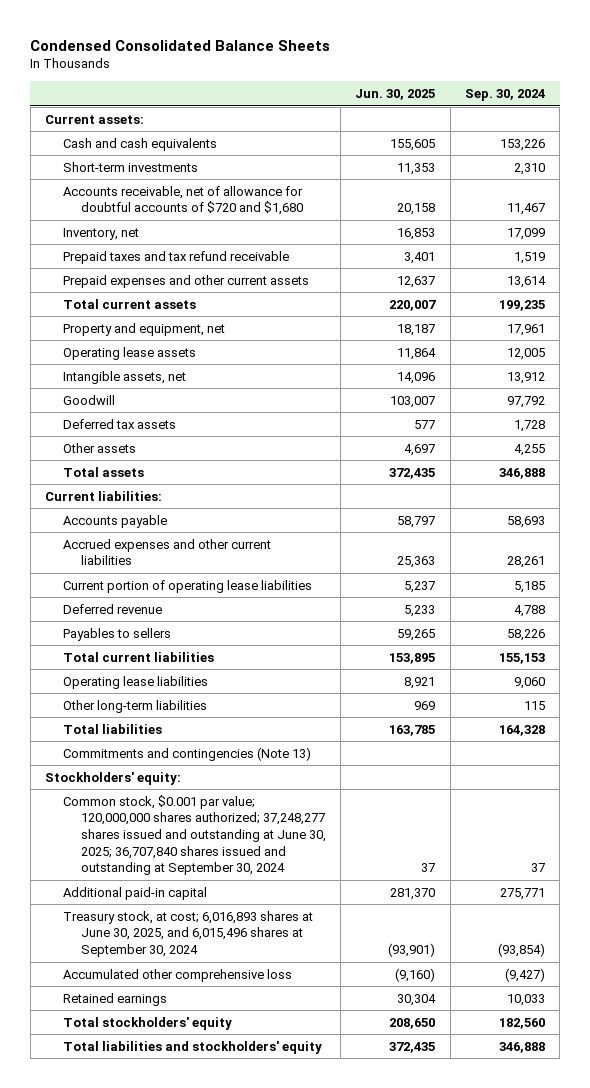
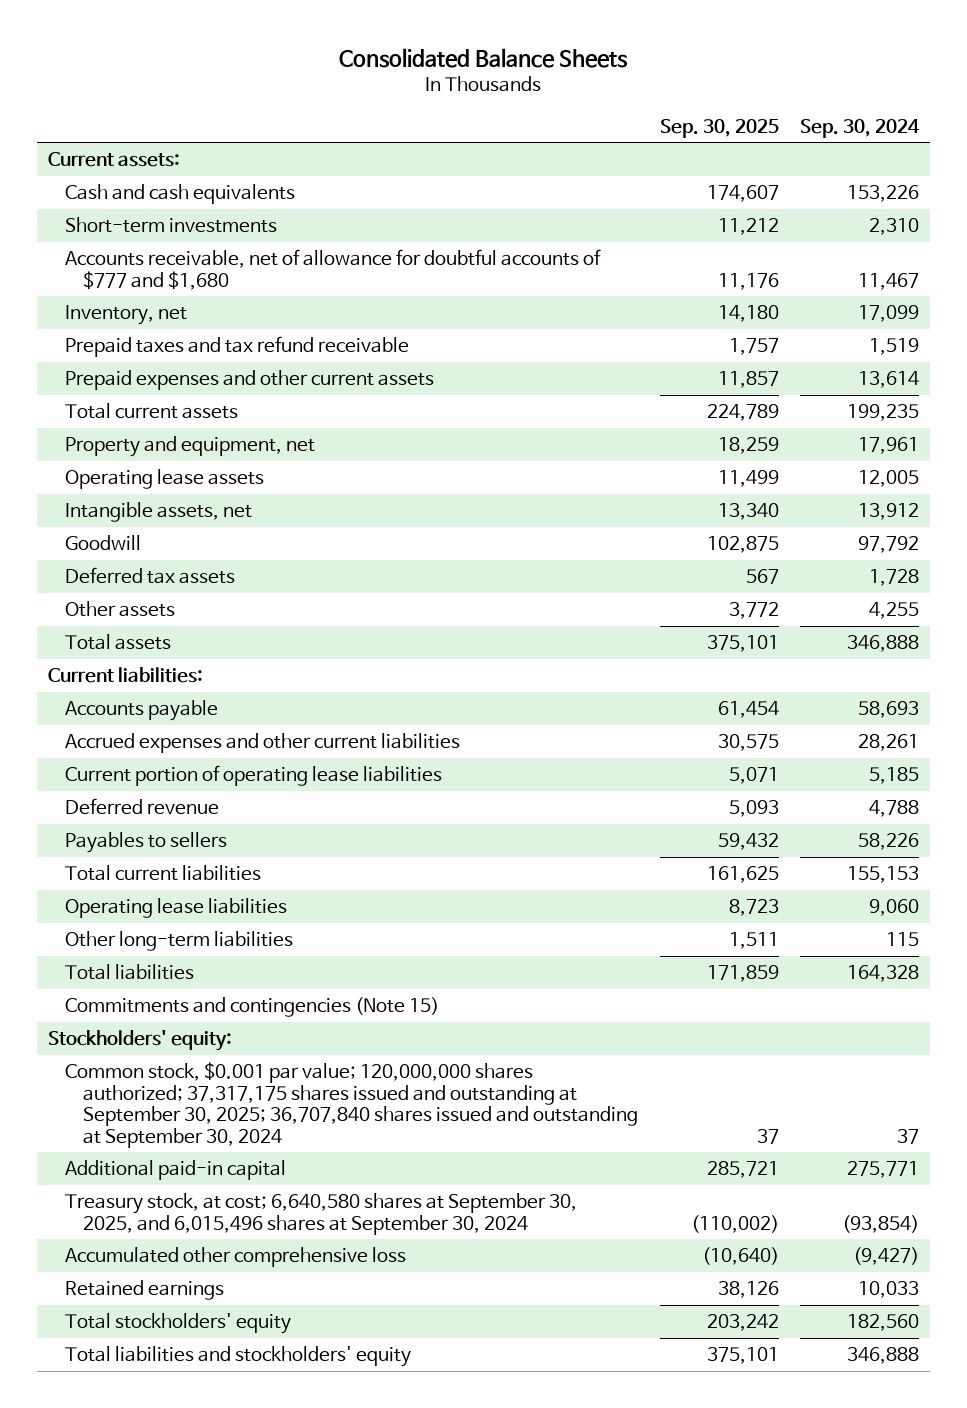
- Condensed Consolidated Balance Sheets
+ Consolidated Balance Sheets
- | Jun. 30, 2025 | Sep. 30, 2024
+ | Sep. 30, 2025 | Sep. 30, 2024
- Accounts receivable, net of allowance for doubtful accounts of $720 and $1,680 | 20,158 | 11,467
+ Accounts receivable, net of allowance for doubtful accounts of $777 and $1,680 | 11,176 | 11,467
- Commitments and contingencies (Note 13)
+ Commitments and contingencies (Note 15)
- Common stock, $0.001 par value; 120,000,000 shares authorized; 37,248,277 shares issued and outstanding at June 30, 2025; 36,707,840 shares issued and outstanding at September 30, 2024 | 37 | 37
+ Common stock, $0.001 par value; 120,000,000 shares authorized; 37,317,175 shares issued and outstanding at September 30, 2025; 36,707,840 shares issued and outstanding at September 30, 2024 | 37 | 37
- Treasury stock, at cost; 6,016,893 shares at June 30, 2025, and 6,015,496 shares at September 30, 2024 | (93,901) | (93,854)
+ Treasury stock, at cost; 6,640,580 shares at September 30, 2025, and 6,015,496 shares at September 30, 2024 | (110,002) | (93,854)

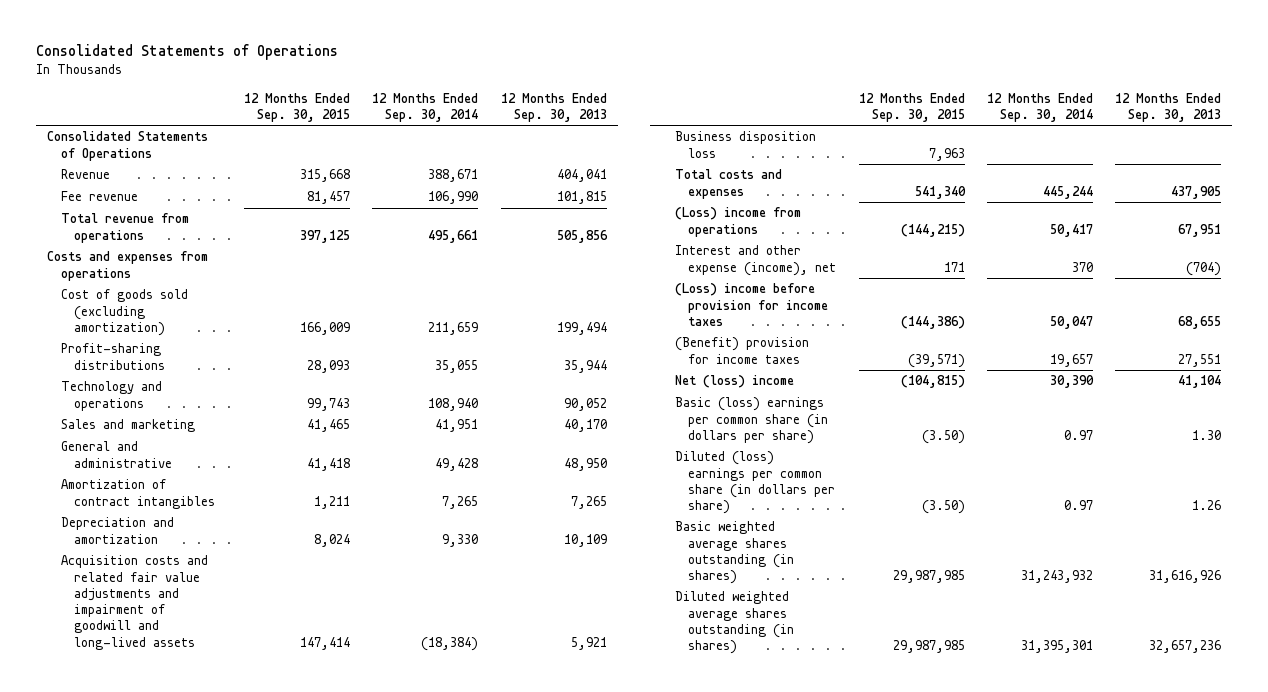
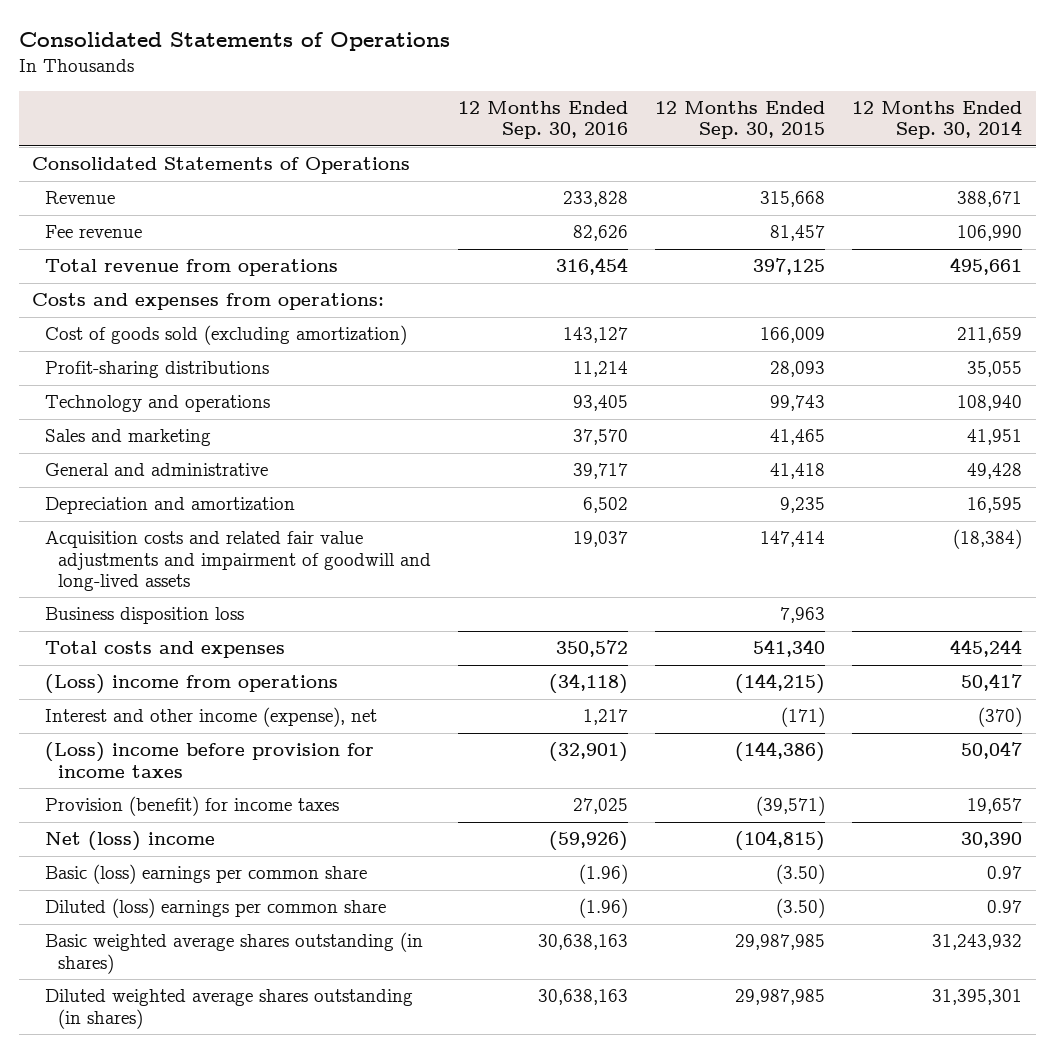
- | 12 Months Ended Sep. 30, 2015 | 12 Months Ended Sep. 30, 2014 | 12 Months Ended Sep. 30, 2013
+ | 12 Months Ended Sep. 30, 2016 | 12 Months Ended Sep. 30, 2015 | 12 Months Ended Sep. 30, 2014
- Costs and expenses from operations
+ Costs and expenses from operations:
- Amortization of contract intangibles | 1,211 | 7,265 | 7,265
- Depreciation and amortization | 8,024 | 9,330 | 10,109
+ Depreciation and amortization | 6,502 | 9,235 | 16,595
- Interest and other expense (income), net | 171 | 370 | (704)
+ Interest and other income (expense), net | 1,217 | (171) | (370)
- (Benefit) provision for income taxes | (39,571) | 19,657 | 27,551
+ Provision (benefit) for income taxes | 27,025 | (39,571) | 19,657
- Basic (loss) earnings per common share (in dollars per share) | (3.50) | 0.97 | 1.30
- Diluted (loss) earnings per common share (in dollars per share) | (3.50) | 0.97 | 1.26
+ Basic (loss) earnings per common share | (1.96) | (3.50) | 0.97
+ Diluted (loss) earnings per common share | (1.96) | (3.50) | 0.97

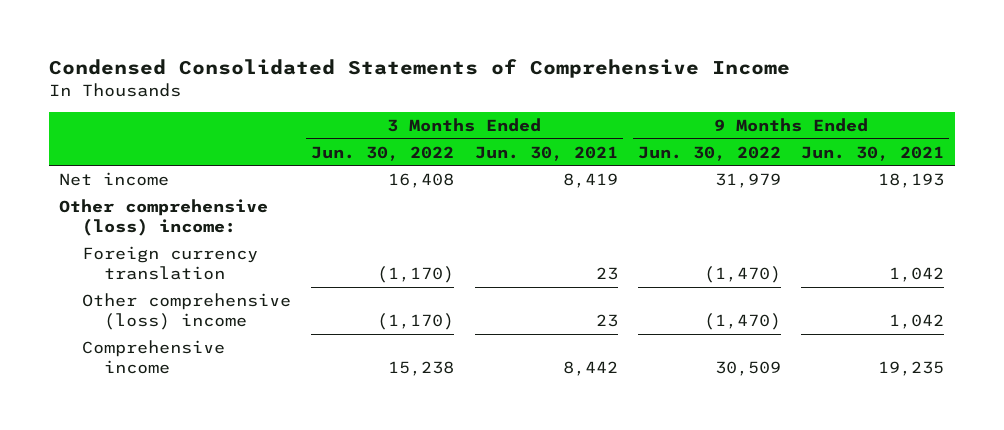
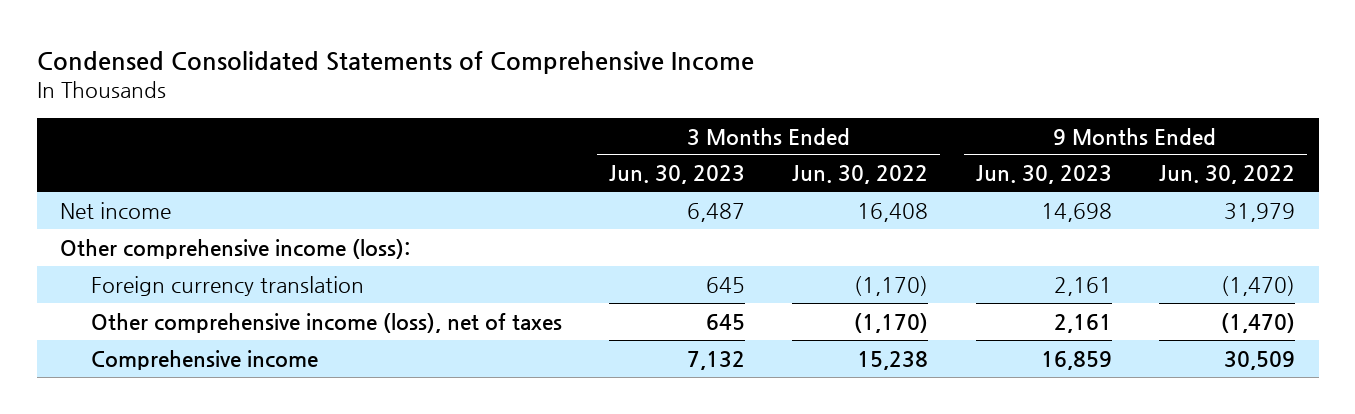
- | 3 Months Ended Jun. 30, 2022 | 3 Months Ended Jun. 30, 2021 | 9 Months Ended Jun. 30, 2022 | 9 Months Ended Jun. 30, 2021
+ | 3 Months Ended Jun. 30, 2023 | 3 Months Ended Jun. 30, 2022 | 9 Months Ended Jun. 30, 2023 | 9 Months Ended Jun. 30, 2022
- Other comprehensive (loss) income:
+ Other comprehensive income (loss):
- Other comprehensive (loss) income | (1,170) | 23 | (1,470) | 1,042
+ Other comprehensive income (loss), net of taxes | 645 | (1,170) | 2,161 | (1,470)

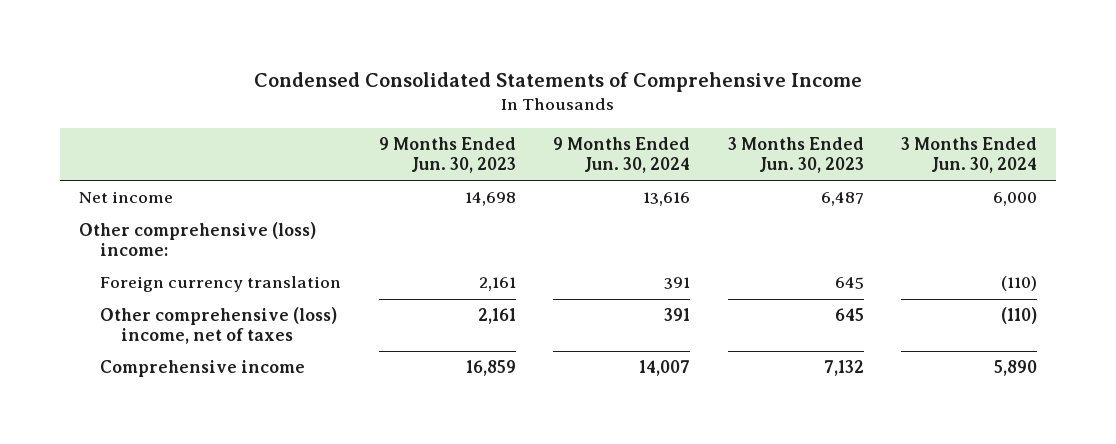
- | 3 Months Ended Jun. 30, 2023 | 3 Months Ended Jun. 30, 2022 | 9 Months Ended Jun. 30, 2023 | 9 Months Ended Jun. 30, 2022
+ | 9 Months Ended Jun. 30, 2023 | 9 Months Ended Jun. 30, 2024 | 3 Months Ended Jun. 30, 2023 | 3 Months Ended Jun. 30, 2024
- Other comprehensive income (loss):
+ Other comprehensive (loss) income:
- Other comprehensive income (loss), net of taxes | 645 | (1,170) | 2,161 | (1,470)
+ Other comprehensive (loss) income, net of taxes | 2,161 | 391 | 645 | (110)

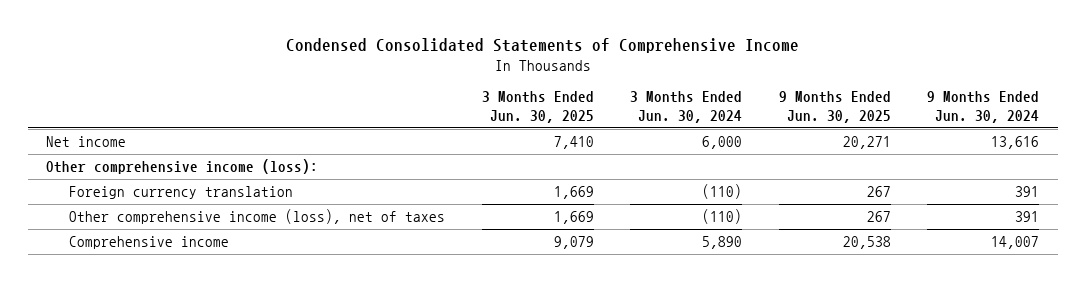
- | 9 Months Ended Jun. 30, 2023 | 9 Months Ended Jun. 30, 2024 | 3 Months Ended Jun. 30, 2023 | 3 Months Ended Jun. 30, 2024
+ | 3 Months Ended Jun. 30, 2025 | 3 Months Ended Jun. 30, 2024 | 9 Months Ended Jun. 30, 2025 | 9 Months Ended Jun. 30, 2024
- Other comprehensive (loss) income:
+ Other comprehensive income (loss):
- Other comprehensive (loss) income, net of taxes | 2,161 | 391 | 645 | (110)
+ Other comprehensive income (loss), net of taxes | 1,669 | (110) | 267 | 391

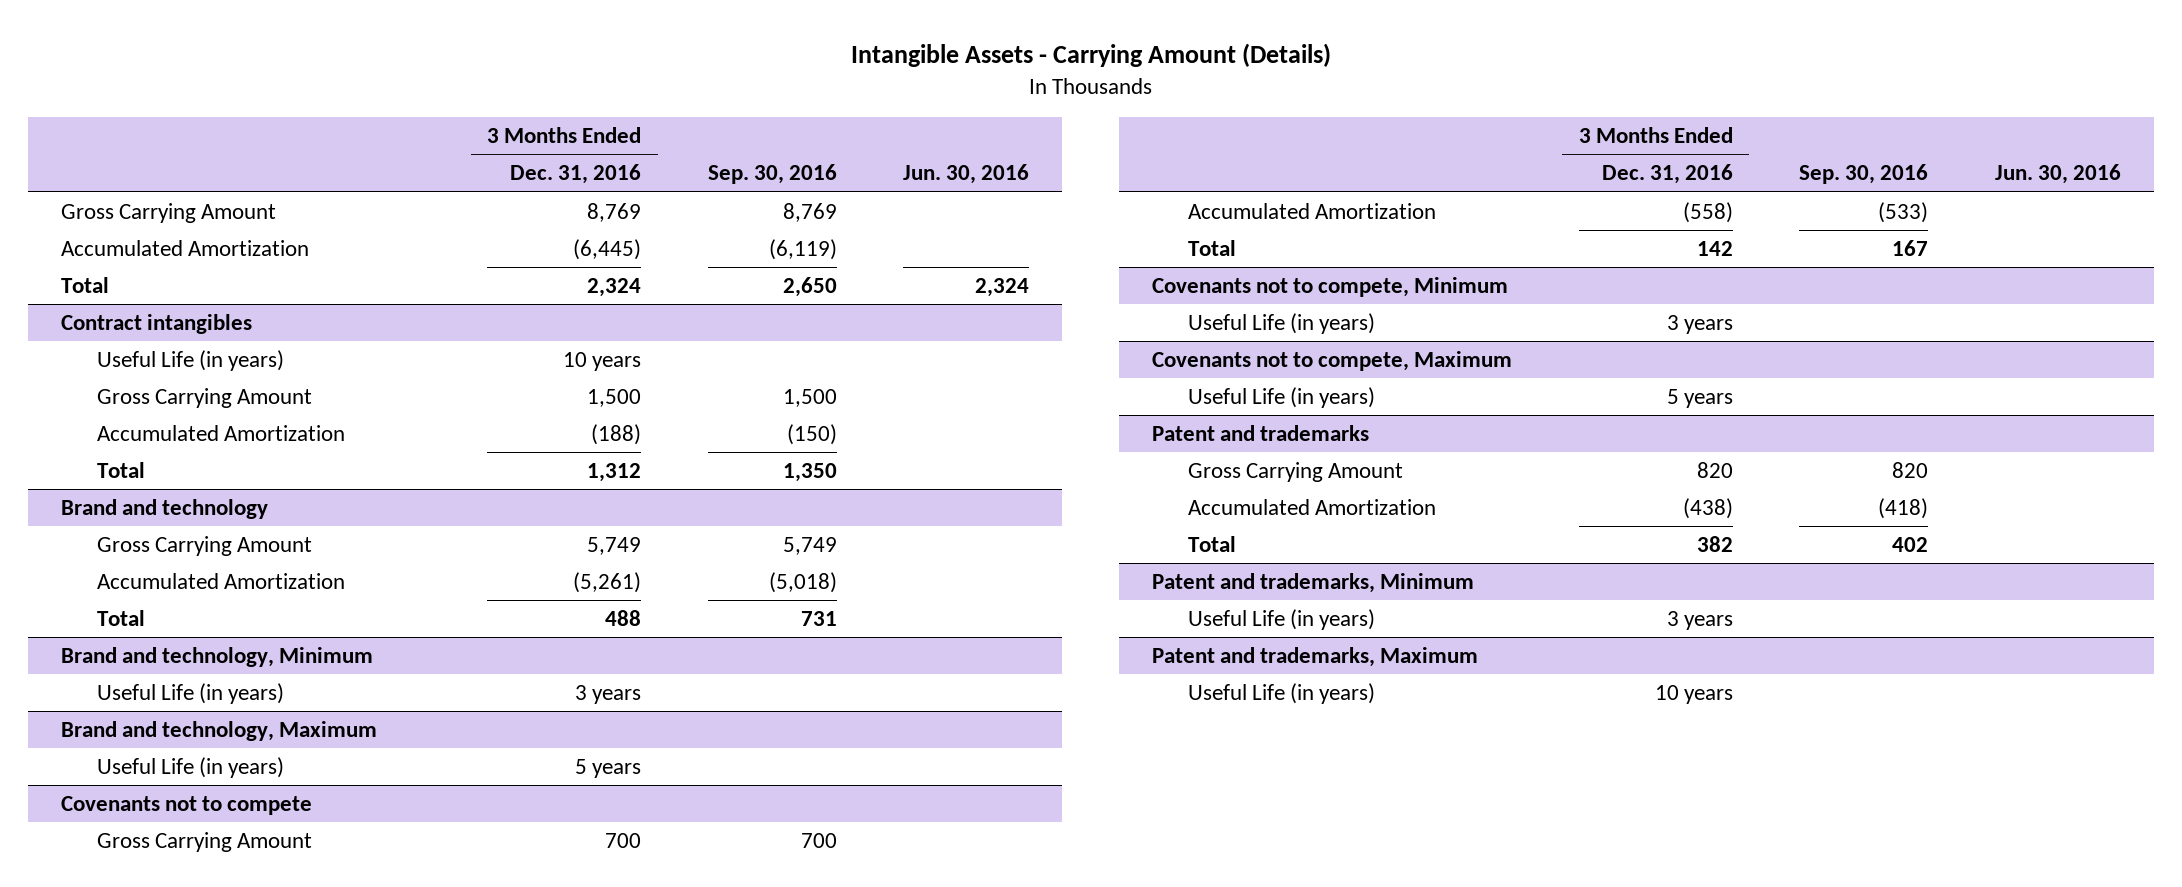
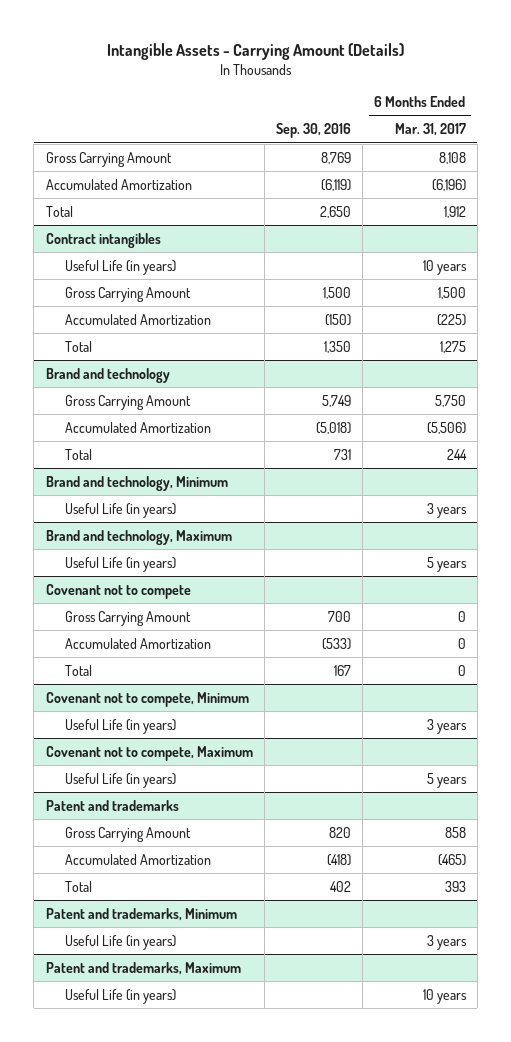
- | 3 Months Ended Dec. 31, 2016 | Sep. 30, 2016 | Jun. 30, 2016
+ | Sep. 30, 2016 | 6 Months Ended Mar. 31, 2017
- Covenants not to compete
+ Covenant not to compete
- Covenants not to compete, Minimum
+ Covenant not to compete, Minimum
- Covenants not to compete, Maximum
+ Covenant not to compete, Maximum

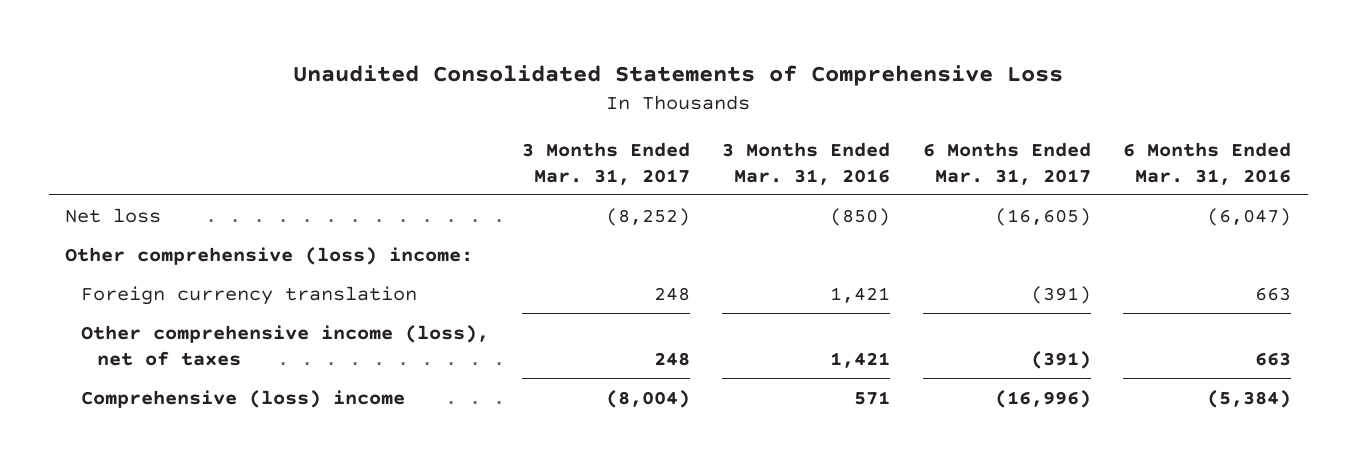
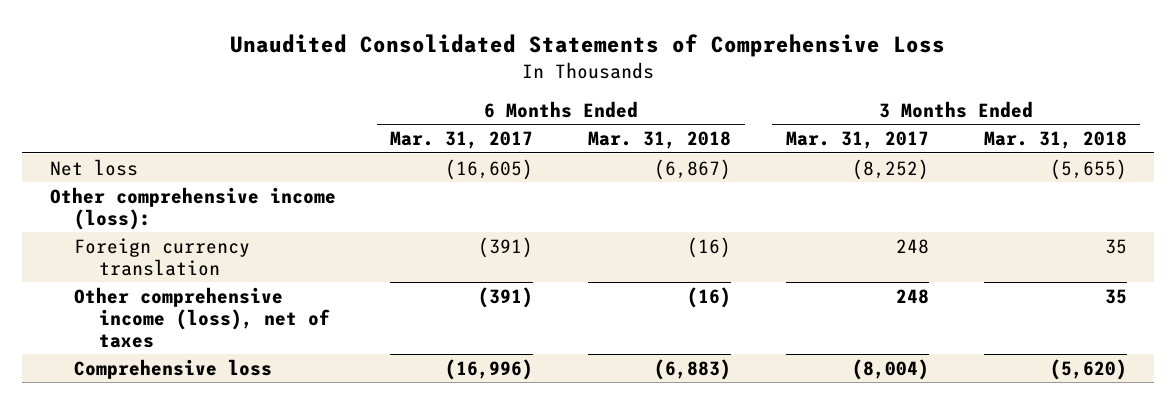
- | 3 Months Ended Mar. 31, 2017 | 3 Months Ended Mar. 31, 2016 | 6 Months Ended Mar. 31, 2017 | 6 Months Ended Mar. 31, 2016
+ | 6 Months Ended Mar. 31, 2017 | 6 Months Ended Mar. 31, 2018 | 3 Months Ended Mar. 31, 2017 | 3 Months Ended Mar. 31, 2018
- Other comprehensive (loss) income:
+ Other comprehensive income (loss):
- Comprehensive (loss) income | (8,004) | 571 | (16,996) | (5,384)
+ Comprehensive loss | (16,996) | (6,883) | (8,004) | (5,620)

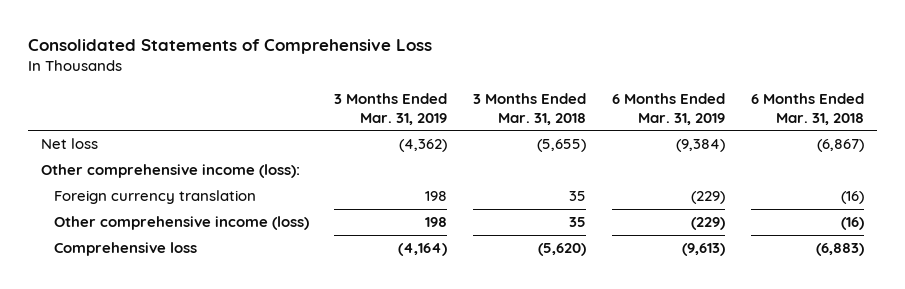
- Unaudited Consolidated Statements of Comprehensive Loss
+ Consolidated Statements of Comprehensive Loss
- | 6 Months Ended Mar. 31, 2017 | 6 Months Ended Mar. 31, 2018 | 3 Months Ended Mar. 31, 2017 | 3 Months Ended Mar. 31, 2018
+ | 3 Months Ended Mar. 31, 2019 | 3 Months Ended Mar. 31, 2018 | 6 Months Ended Mar. 31, 2019 | 6 Months Ended Mar. 31, 2018
- Other comprehensive income (loss), net of taxes | (391) | (16) | 248 | 35
+ Other comprehensive income (loss) | 198 | 35 | (229) | (16)

